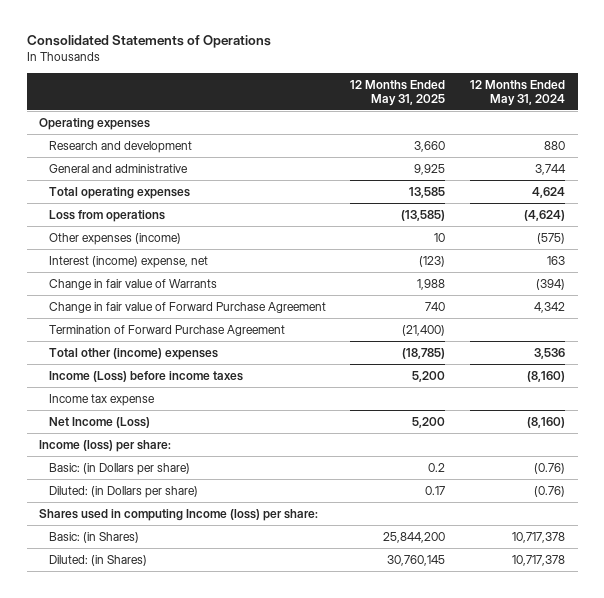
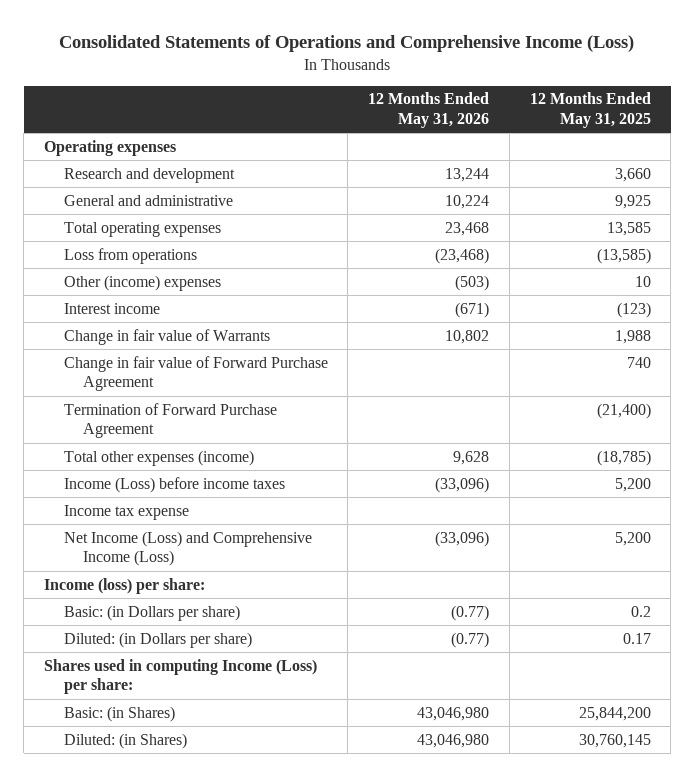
- Consolidated Statements of Operations
+ Consolidated Statements of Operations and Comprehensive Income (Loss)
- | 12 Months Ended May 31, 2025 | 12 Months Ended May 31, 2024
+ | 12 Months Ended May 31, 2026 | 12 Months Ended May 31, 2025
- Other expenses (income) | 10 | (575)
- Interest (income) expense, net | (123) | 163
+ Other (income) expenses | (503) | 10
+ Interest income | (671) | (123)
- Total other (income) expenses | (18,785) | 3,536
+ Total other expenses (income) | 9,628 | (18,785)
- Net Income (Loss) | 5,200 | (8,160)
+ Net Income (Loss) and Comprehensive Income (Loss) | (33,096) | 5,200
- Shares used in computing Income (loss) per share:
+ Shares used in computing Income (Loss) per share:

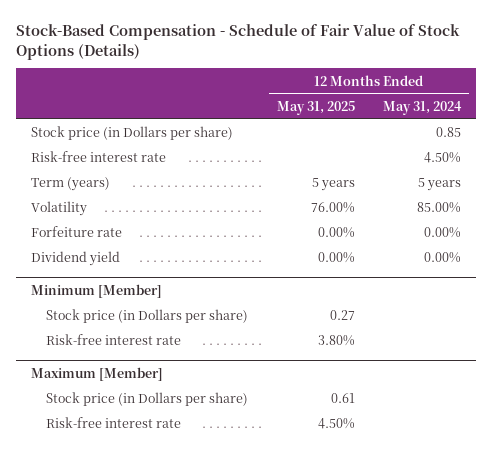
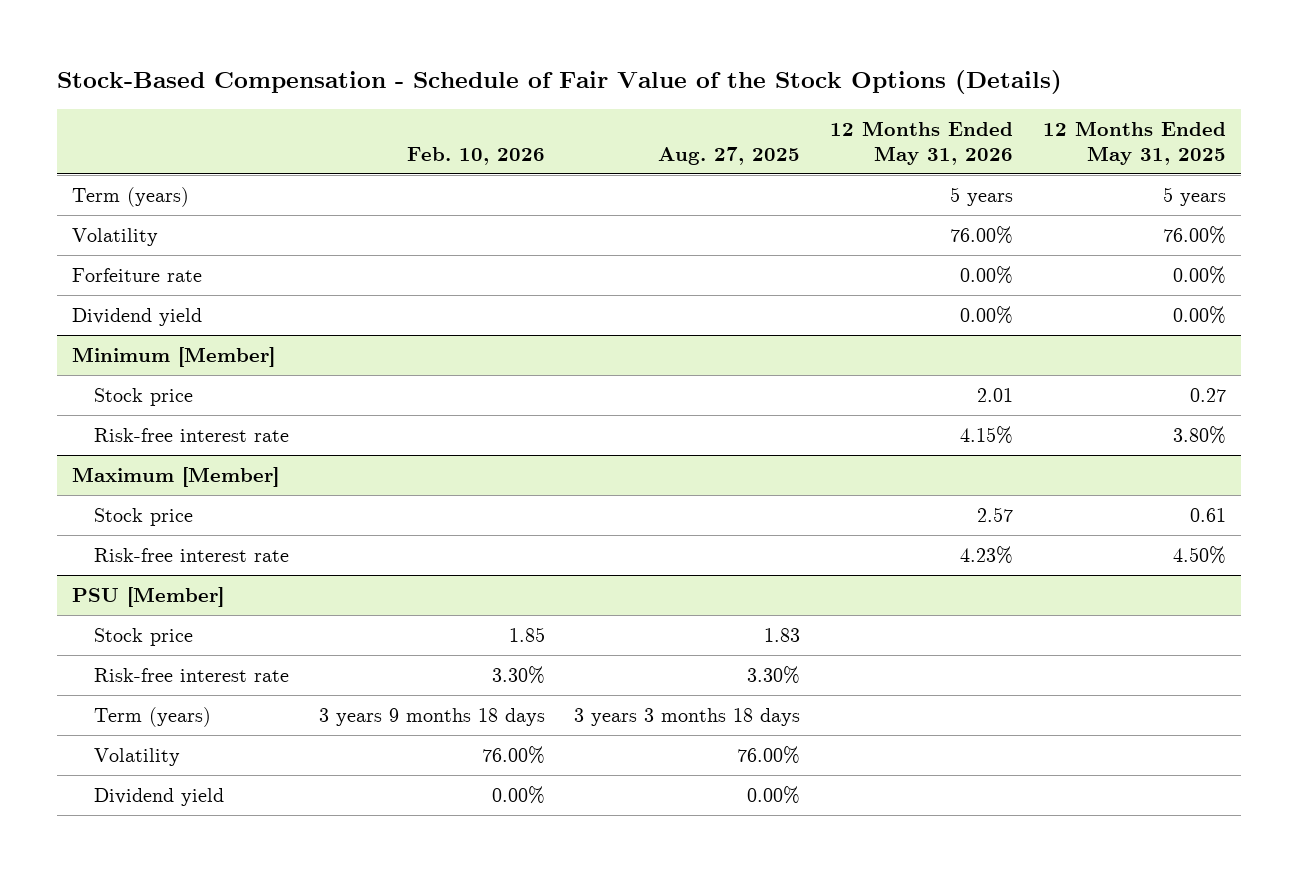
- Stock-Based Compensation - Schedule of Fair Value of Stock Options (Details)
+ Stock-Based Compensation - Schedule of Fair Value of the Stock Options (Details)
- | 12 Months Ended May 31, 2025 | 12 Months Ended May 31, 2024
+ | Feb. 10, 2026 | Aug. 27, 2025 | 12 Months Ended May 31, 2026 | 12 Months Ended May 31, 2025
- Stock price (in Dollars per share) | | 0.85
- Risk-free interest rate | | 4.50%
@ Minimum [Member]
- Stock price (in Dollars per share) | 0.27 |
+ Stock price | | | 2.01 | 0.27
@ Maximum [Member]
- Stock price (in Dollars per share) | 0.61 |
+ Stock price | | | 2.57 | 0.61
+ PSU [Member]
+ Stock price | 1.85 | 1.83 | |
+ Risk-free interest rate | 3.30% | 3.30% | |
+ Term (years) | 3 years 9 months 18 days | 3 years 3 months 18 days | |
+ Volatility | 76.00% | 76.00% | |
+ Dividend yield | 0.00% | 0.00% | |

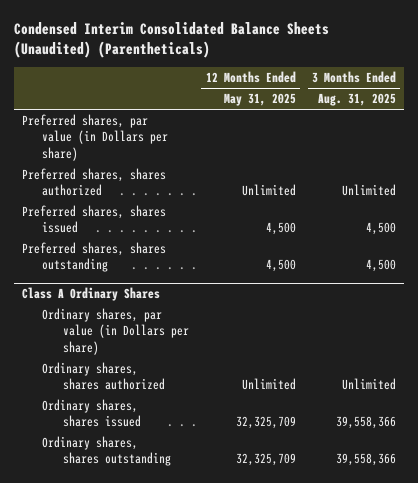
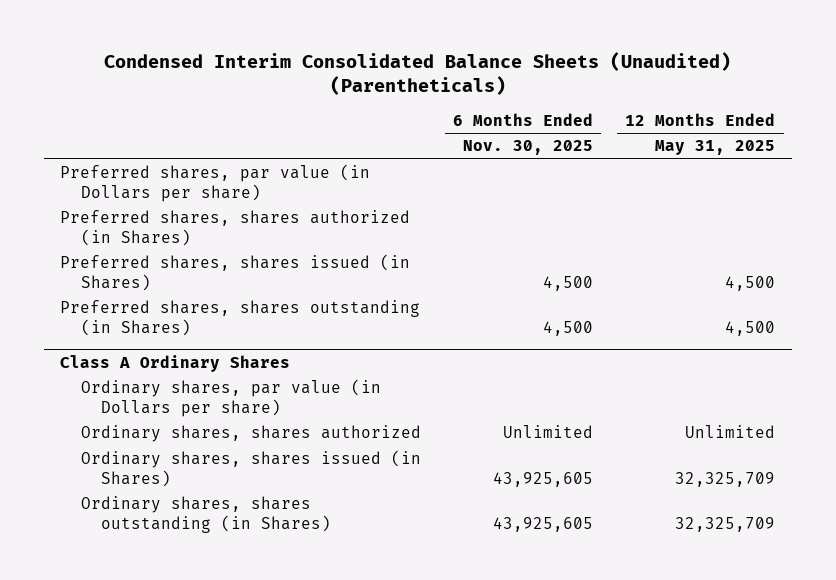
- | 12 Months Ended May 31, 2025 | 3 Months Ended Aug. 31, 2025
+ | 6 Months Ended Nov. 30, 2025 | 12 Months Ended May 31, 2025
- Preferred shares, shares authorized | Unlimited | Unlimited
- Preferred shares, shares issued | 4,500 | 4,500
- Preferred shares, shares outstanding | 4,500 | 4,500
+ Preferred shares, shares authorized (in Shares)
+ Preferred shares, shares issued (in Shares) | 4,500 | 4,500
+ Preferred shares, shares outstanding (in Shares) | 4,500 | 4,500
@ Class A Ordinary Shares
- Ordinary shares, shares issued | 32,325,709 | 39,558,366
- Ordinary shares, shares outstanding | 32,325,709 | 39,558,366
+ Ordinary shares, shares issued (in Shares) | 43,925,605 | 32,325,709
+ Ordinary shares, shares outstanding (in Shares) | 43,925,605 | 32,325,709

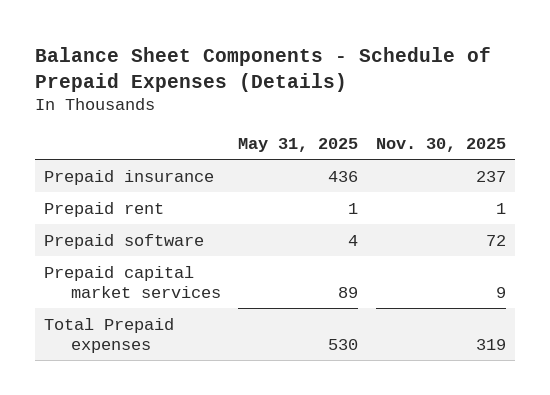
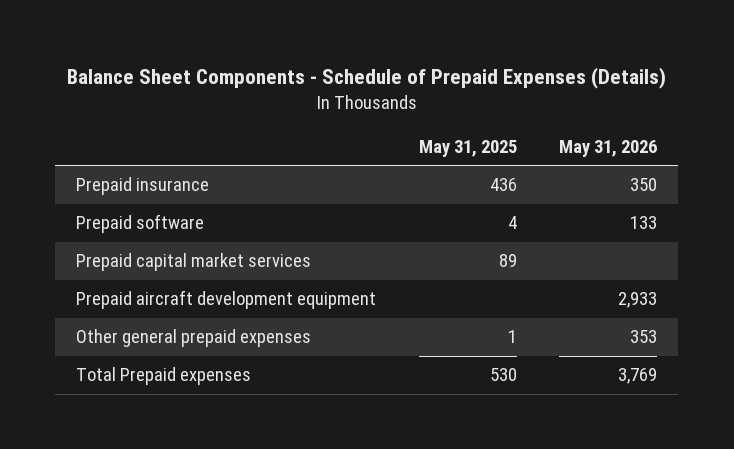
- | May 31, 2025 | Nov. 30, 2025
+ | May 31, 2025 | May 31, 2026
- Prepaid rent | 1 | 1
+ Prepaid aircraft development equipment | | 2,933
+ Other general prepaid expenses | 1 | 353

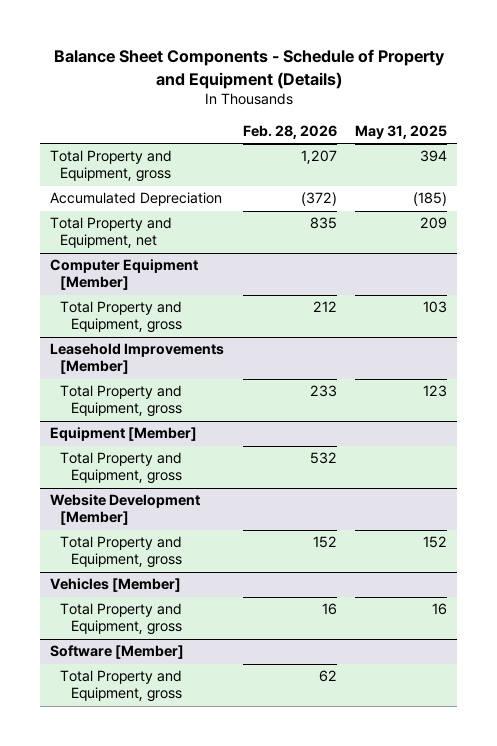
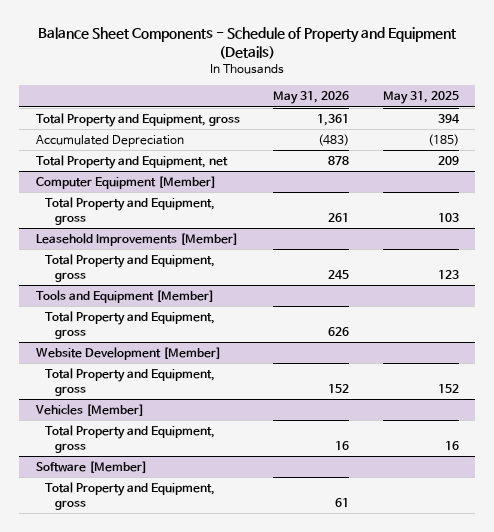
- | Feb. 28, 2026 | May 31, 2025
+ | May 31, 2026 | May 31, 2025
- Equipment [Member]
+ Tools and Equipment [Member]

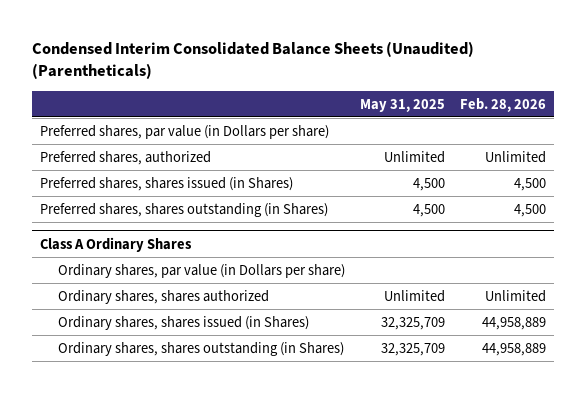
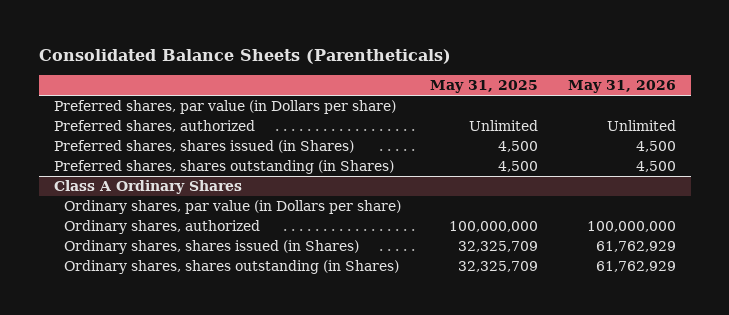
- Condensed Interim Consolidated Balance Sheets (Unaudited) (Parentheticals)
+ Consolidated Balance Sheets (Parentheticals)
- | May 31, 2025 | Feb. 28, 2026
+ | May 31, 2025 | May 31, 2026
@ Class A Ordinary Shares
- Ordinary shares, shares authorized | Unlimited | Unlimited
+ Ordinary shares, authorized | 100,000,000 | 100,000,000

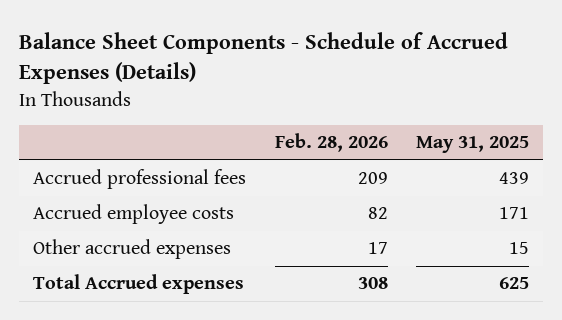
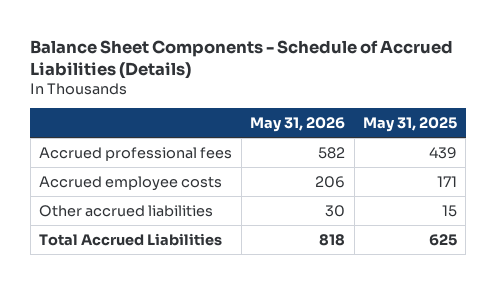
- Balance Sheet Components - Schedule of Accrued Expenses (Details)
+ Balance Sheet Components - Schedule of Accrued Liabilities (Details)
- | Feb. 28, 2026 | May 31, 2025
+ | May 31, 2026 | May 31, 2025
- Other accrued expenses | 17 | 15
- Total Accrued expenses | 308 | 625
+ Other accrued liabilities | 30 | 15
+ Total Accrued Liabilities | 818 | 625

